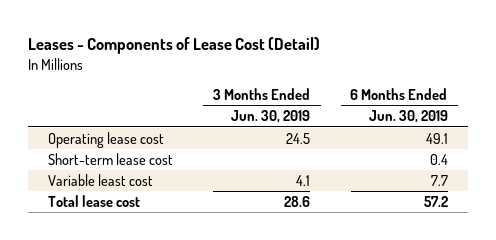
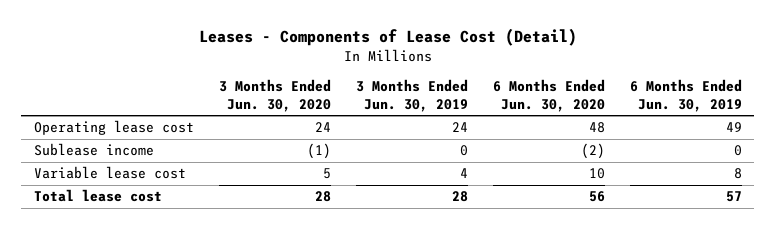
- | 3 Months Ended Jun. 30, 2019 | 6 Months Ended Jun. 30, 2019
+ | 3 Months Ended Jun. 30, 2020 | 3 Months Ended Jun. 30, 2019 | 6 Months Ended Jun. 30, 2020 | 6 Months Ended Jun. 30, 2019
- Operating lease cost | 24.5 | 49.1
- Short-term lease cost | | 0.4
- Variable least cost | 4.1 | 7.7
- Total lease cost | 28.6 | 57.2
+ Operating lease cost | 24 | 24 | 48 | 49
+ Sublease income | (1) | 0 | (2) | 0
+ Variable lease cost | 5 | 4 | 10 | 8
+ Total lease cost | 28 | 28 | 56 | 57

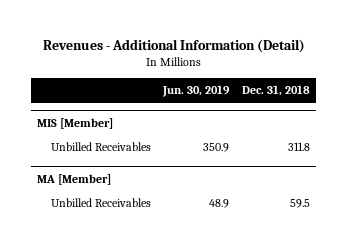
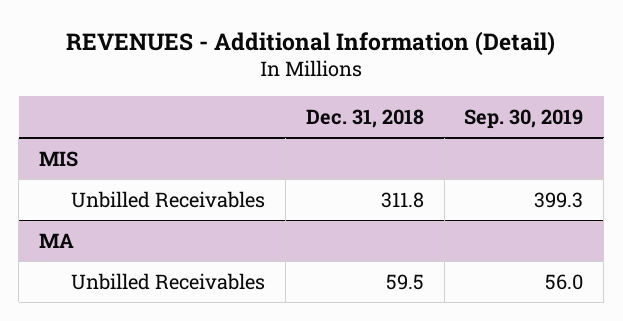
- Revenues - Additional Information (Detail)
+ REVENUES - Additional Information (Detail)
- | Jun. 30, 2019 | Dec. 31, 2018
+ | Dec. 31, 2018 | Sep. 30, 2019
- MIS [Member]
+ MIS
- MA [Member]
+ MA

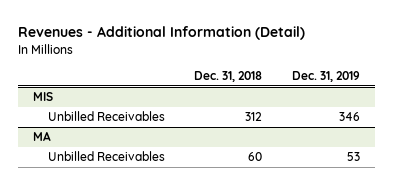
- REVENUES - Additional Information (Detail)
+ Revenues - Additional Information (Detail)
- | Dec. 31, 2018 | Sep. 30, 2019
+ | Dec. 31, 2018 | Dec. 31, 2019
@ MIS
- Unbilled Receivables | 311.8 | 399.3
+ Unbilled Receivables | 312 | 346
@ MA
- Unbilled Receivables | 59.5 | 56.0
+ Unbilled Receivables | 60 | 53

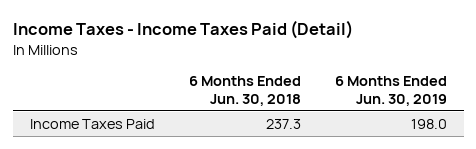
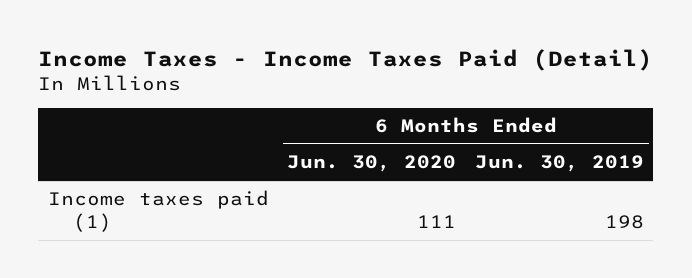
- | 6 Months Ended Jun. 30, 2018 | 6 Months Ended Jun. 30, 2019
+ | 6 Months Ended Jun. 30, 2020 | 6 Months Ended Jun. 30, 2019
- Income Taxes Paid | 237.3 | 198.0
+ Income taxes paid (1) | 111 | 198

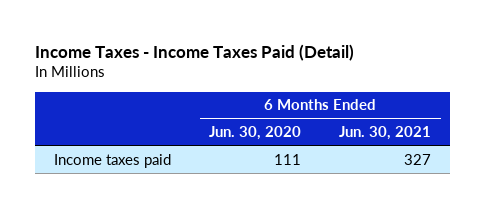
- | 6 Months Ended Jun. 30, 2020 | 6 Months Ended Jun. 30, 2019
+ | 6 Months Ended Jun. 30, 2020 | 6 Months Ended Jun. 30, 2021
- Income taxes paid (1) | 111 | 198
+ Income taxes paid | 111 | 327

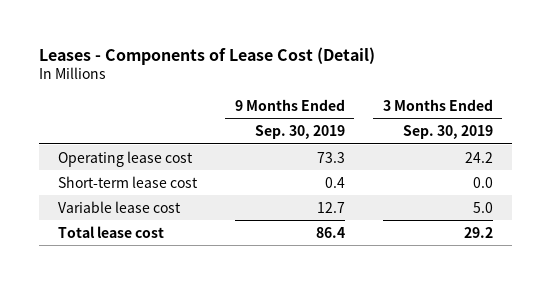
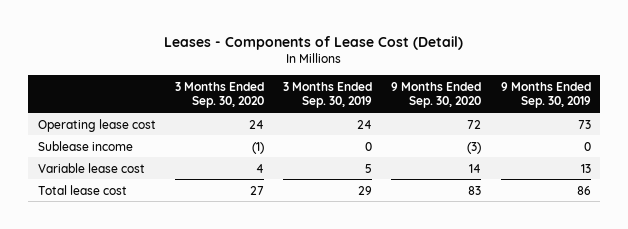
- | 9 Months Ended Sep. 30, 2019 | 3 Months Ended Sep. 30, 2019
+ | 3 Months Ended Sep. 30, 2020 | 3 Months Ended Sep. 30, 2019 | 9 Months Ended Sep. 30, 2020 | 9 Months Ended Sep. 30, 2019
- Operating lease cost | 73.3 | 24.2
- Short-term lease cost | 0.4 | 0.0
- Variable lease cost | 12.7 | 5.0
- Total lease cost | 86.4 | 29.2
+ Operating lease cost | 24 | 24 | 72 | 73
+ Sublease income | (1) | 0 | (3) | 0
+ Variable lease cost | 4 | 5 | 14 | 13
+ Total lease cost | 27 | 29 | 83 | 86

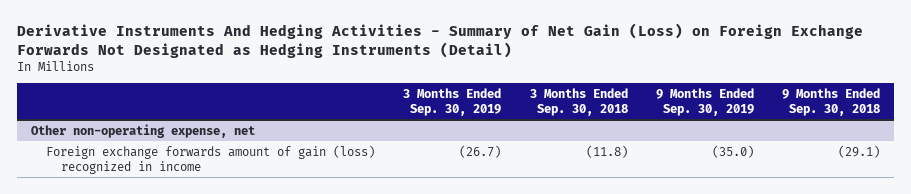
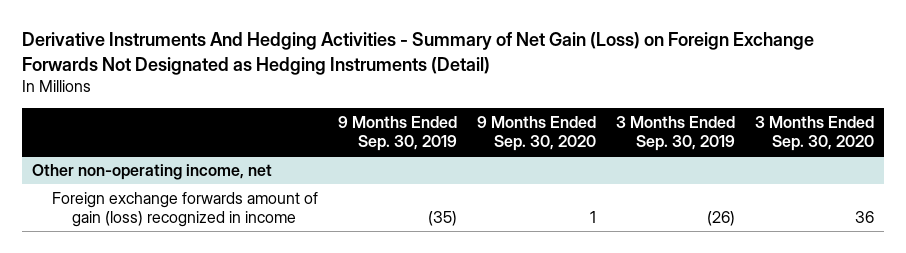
- | 3 Months Ended Sep. 30, 2019 | 3 Months Ended Sep. 30, 2018 | 9 Months Ended Sep. 30, 2019 | 9 Months Ended Sep. 30, 2018
+ | 9 Months Ended Sep. 30, 2019 | 9 Months Ended Sep. 30, 2020 | 3 Months Ended Sep. 30, 2019 | 3 Months Ended Sep. 30, 2020
- Other non-operating expense, net
- Foreign exchange forwards amount of gain (loss) recognized in income | (26.7) | (11.8) | (35.0) | (29.1)
+ Other non-operating income, net
+ Foreign exchange forwards amount of gain (loss) recognized in income | (35) | 1 | (26) | 36

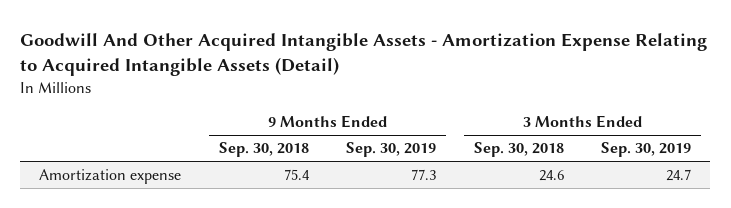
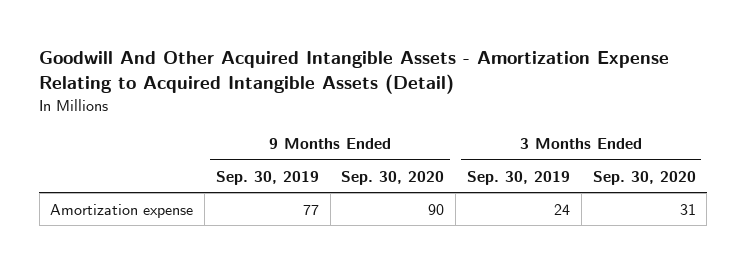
- | 9 Months Ended Sep. 30, 2018 | 9 Months Ended Sep. 30, 2019 | 3 Months Ended Sep. 30, 2018 | 3 Months Ended Sep. 30, 2019
+ | 9 Months Ended Sep. 30, 2019 | 9 Months Ended Sep. 30, 2020 | 3 Months Ended Sep. 30, 2019 | 3 Months Ended Sep. 30, 2020
- Amortization expense | 75.4 | 77.3 | 24.6 | 24.7
+ Amortization expense | 77 | 90 | 24 | 31

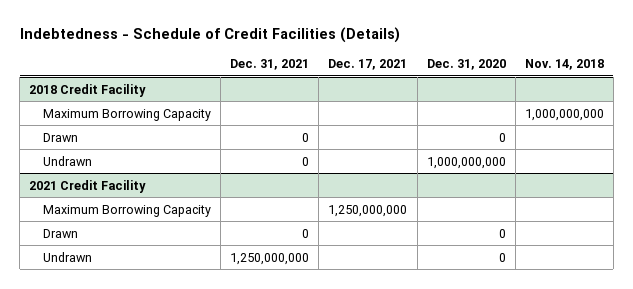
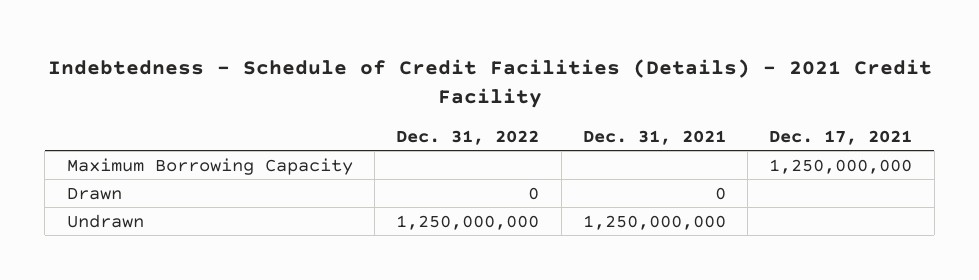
- Indebtedness - Schedule of Credit Facilities (Details)
+ Indebtedness - Schedule of Credit Facilities (Details) - 2021 Credit Facility
- | Dec. 31, 2021 | Dec. 17, 2021 | Dec. 31, 2020 | Nov. 14, 2018
+ | Dec. 31, 2022 | Dec. 31, 2021 | Dec. 17, 2021
- 2018 Credit Facility
- Maximum Borrowing Capacity | | | | 1,000,000,000
- Drawn | 0 | | 0 |
- Undrawn | 0 | | 1,000,000,000 |
- 2021 Credit Facility

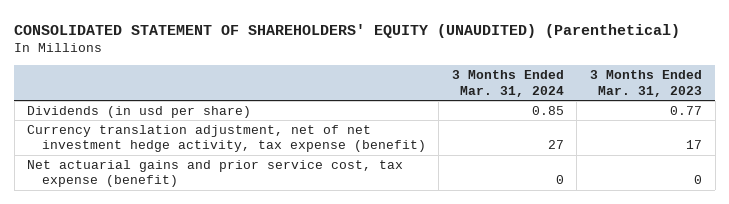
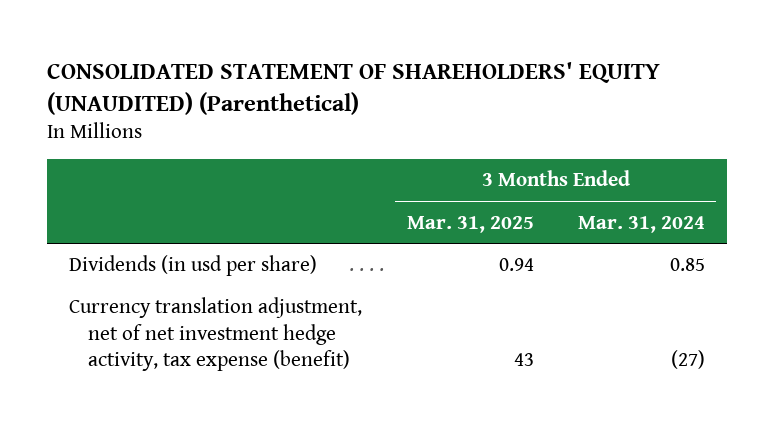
- | 3 Months Ended Mar. 31, 2024 | 3 Months Ended Mar. 31, 2023
+ | 3 Months Ended Mar. 31, 2025 | 3 Months Ended Mar. 31, 2024
- Currency translation adjustment, net of net investment hedge activity, tax expense (benefit) | 27 | 17
- Net actuarial gains and prior service cost, tax expense (benefit) | 0 | 0
+ Currency translation adjustment, net of net investment hedge activity, tax expense (benefit) | 43 | (27)

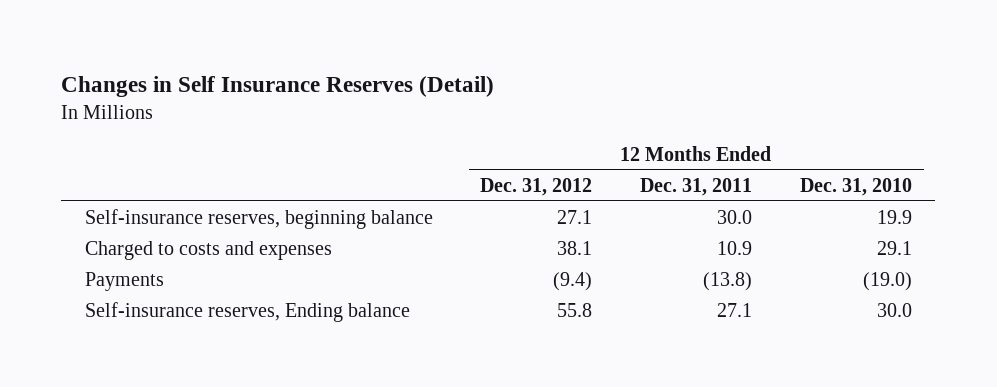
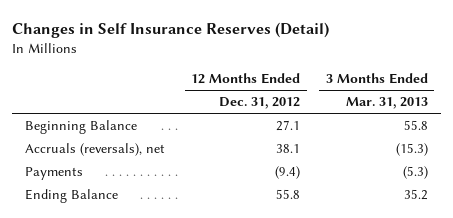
- | 12 Months Ended Dec. 31, 2012 | 12 Months Ended Dec. 31, 2011 | 12 Months Ended Dec. 31, 2010
+ | 12 Months Ended Dec. 31, 2012 | 3 Months Ended Mar. 31, 2013
- Self-insurance reserves, beginning balance | 27.1 | 30.0 | 19.9
- Charged to costs and expenses | 38.1 | 10.9 | 29.1
+ Beginning Balance | 27.1 | 55.8
+ Accruals (reversals), net | 38.1 | (15.3)
- Self-insurance reserves, Ending balance | 55.8 | 27.1 | 30.0
+ Ending Balance | 55.8 | 35.2

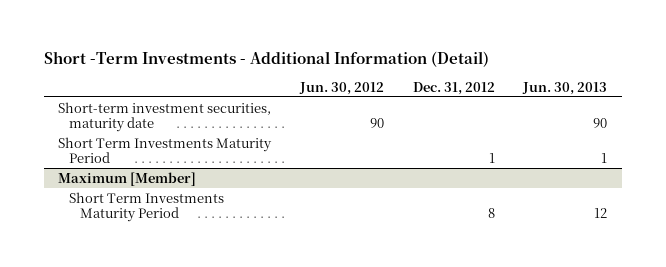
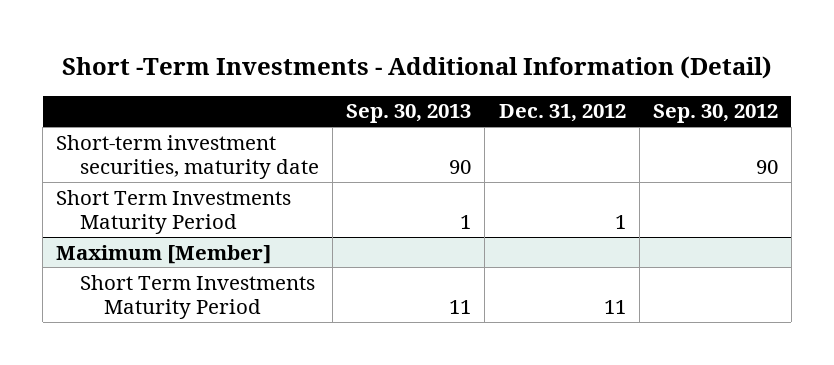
- | Jun. 30, 2012 | Dec. 31, 2012 | Jun. 30, 2013
+ | Sep. 30, 2013 | Dec. 31, 2012 | Sep. 30, 2012
@ Maximum [Member]
- Short Term Investments Maturity Period | | 8 | 12
+ Short Term Investments Maturity Period | 11 | 11 |

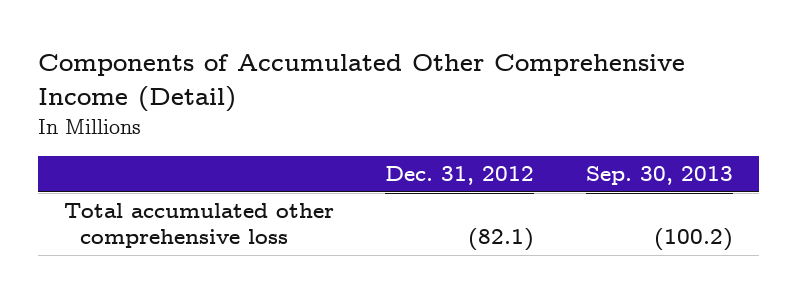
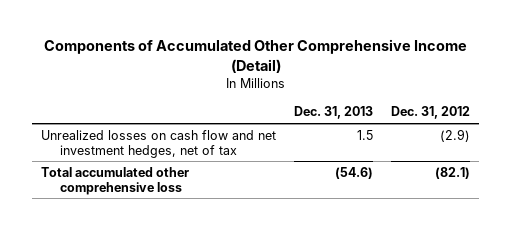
- | Dec. 31, 2012 | Sep. 30, 2013
+ | Dec. 31, 2013 | Dec. 31, 2012
+ Unrealized losses on cash flow and net investment hedges, net of tax | 1.5 | (2.9)

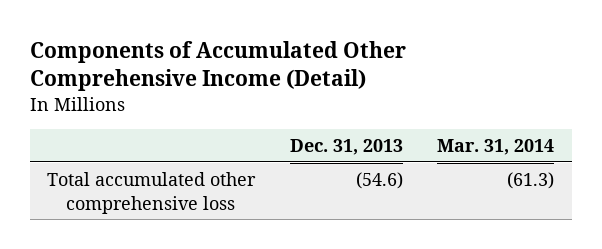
- | Dec. 31, 2013 | Dec. 31, 2012
+ | Dec. 31, 2013 | Mar. 31, 2014
- Unrealized losses on cash flow and net investment hedges, net of tax | 1.5 | (2.9)

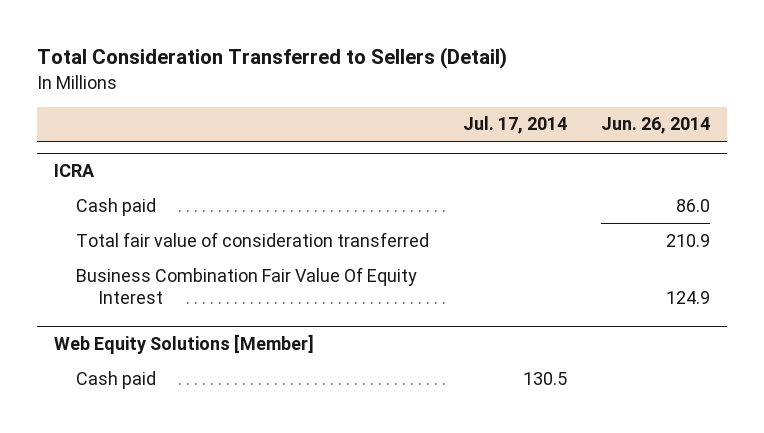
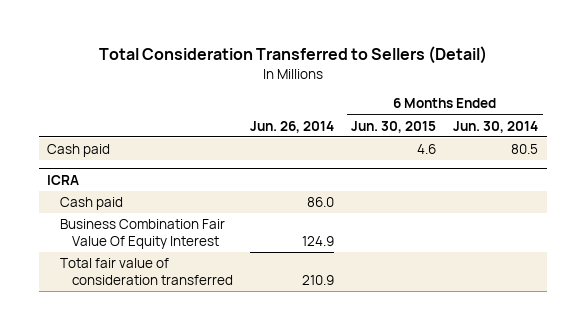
- | Jul. 17, 2014 | Jun. 26, 2014
+ | Jun. 26, 2014 | 6 Months Ended Jun. 30, 2015 | 6 Months Ended Jun. 30, 2014
+ Cash paid | | 4.6 | 80.5
- Web Equity Solutions [Member]
- Cash paid | 130.5 |
@ ICRA
moved down: Total fair value of consideration transferred | 210.9 | |

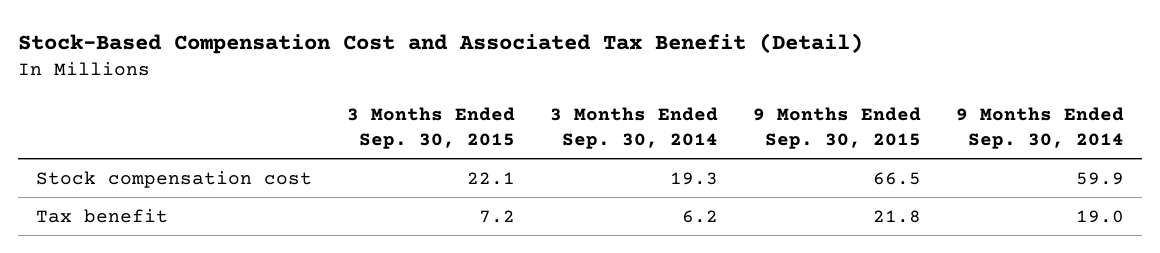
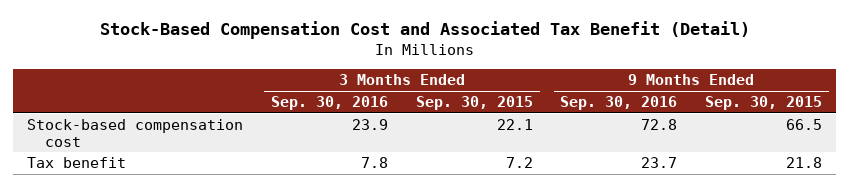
- | 3 Months Ended Sep. 30, 2015 | 3 Months Ended Sep. 30, 2014 | 9 Months Ended Sep. 30, 2015 | 9 Months Ended Sep. 30, 2014
+ | 3 Months Ended Sep. 30, 2016 | 3 Months Ended Sep. 30, 2015 | 9 Months Ended Sep. 30, 2016 | 9 Months Ended Sep. 30, 2015
- Stock compensation cost | 22.1 | 19.3 | 66.5 | 59.9
+ Stock-based compensation cost | 23.9 | 22.1 | 72.8 | 66.5

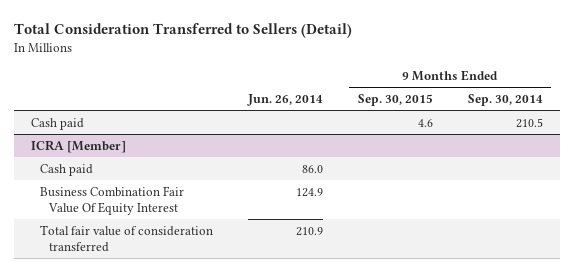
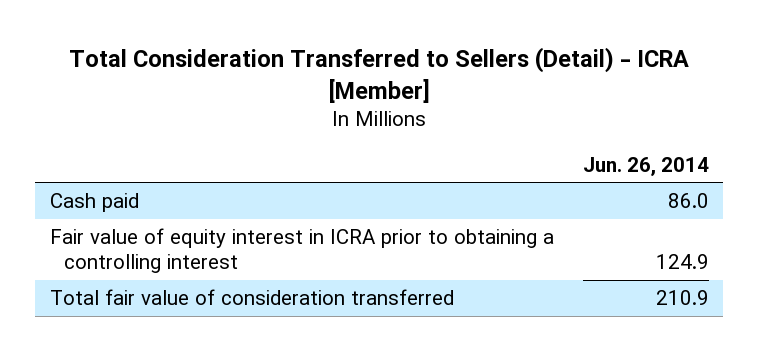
- Total Consideration Transferred to Sellers (Detail)
+ Total Consideration Transferred to Sellers (Detail) - ICRA [Member]
- | Jun. 26, 2014 | 9 Months Ended Sep. 30, 2015 | 9 Months Ended Sep. 30, 2014
+ | Jun. 26, 2014
- Cash paid | | 4.6 | 210.5
- ICRA [Member]
- Business Combination Fair Value Of Equity Interest | 124.9 | |
+ Fair value of equity interest in ICRA prior to obtaining a controlling interest | 124.9

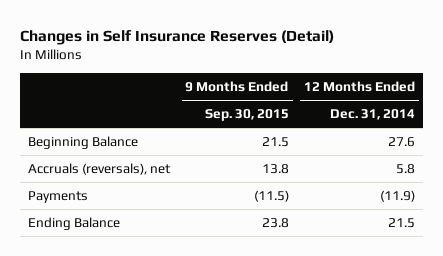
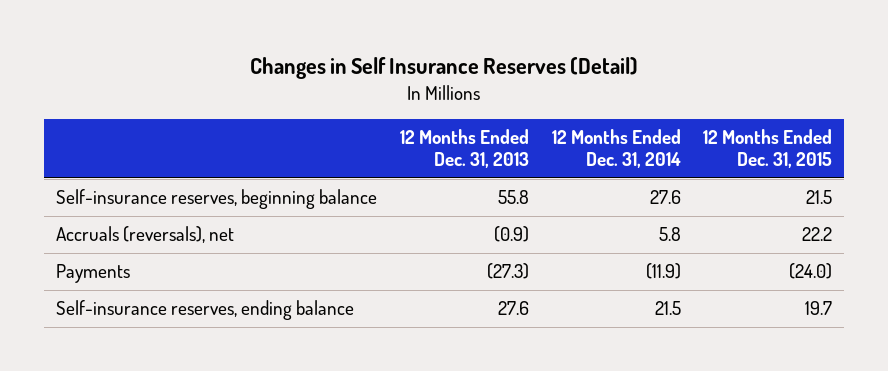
- | 9 Months Ended Sep. 30, 2015 | 12 Months Ended Dec. 31, 2014
+ | 12 Months Ended Dec. 31, 2013 | 12 Months Ended Dec. 31, 2014 | 12 Months Ended Dec. 31, 2015
- Beginning Balance | 21.5 | 27.6
+ Self-insurance reserves, beginning balance | 55.8 | 27.6 | 21.5
- Ending Balance | 23.8 | 21.5
+ Self-insurance reserves, ending balance | 27.6 | 21.5 | 19.7

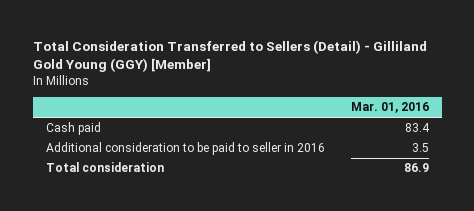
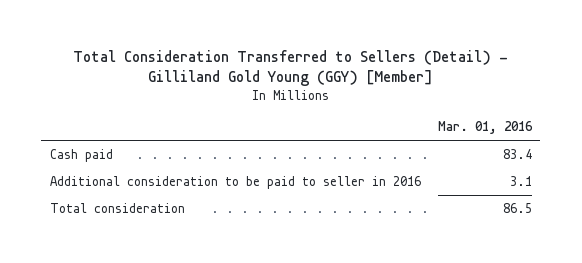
- Additional consideration to be paid to seller in 2016 | 3.5
- Total consideration | 86.9
+ Additional consideration to be paid to seller in 2016 | 3.1
+ Total consideration | 86.5

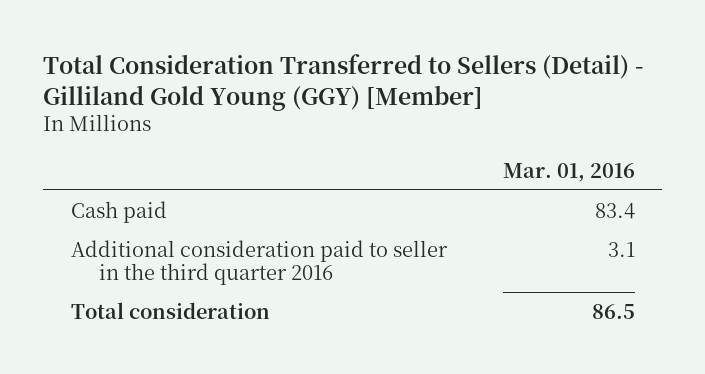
- Additional consideration to be paid to seller in 2016 | 3.1
+ Additional consideration paid to seller in the third quarter 2016 | 3.1

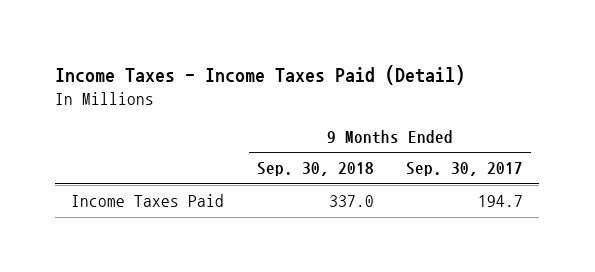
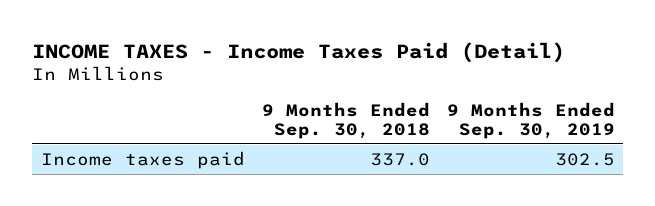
- Income Taxes - Income Taxes Paid (Detail)
+ INCOME TAXES - Income Taxes Paid (Detail)
- | 9 Months Ended Sep. 30, 2018 | 9 Months Ended Sep. 30, 2017
+ | 9 Months Ended Sep. 30, 2018 | 9 Months Ended Sep. 30, 2019
- Income Taxes Paid | 337.0 | 194.7
+ Income taxes paid | 337.0 | 302.5

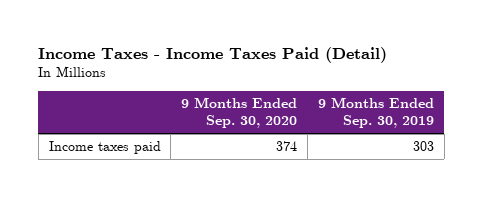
- INCOME TAXES - Income Taxes Paid (Detail)
+ Income Taxes - Income Taxes Paid (Detail)
- | 9 Months Ended Sep. 30, 2018 | 9 Months Ended Sep. 30, 2019
+ | 9 Months Ended Sep. 30, 2020 | 9 Months Ended Sep. 30, 2019
- Income taxes paid | 337.0 | 302.5
+ Income taxes paid | 374 | 303

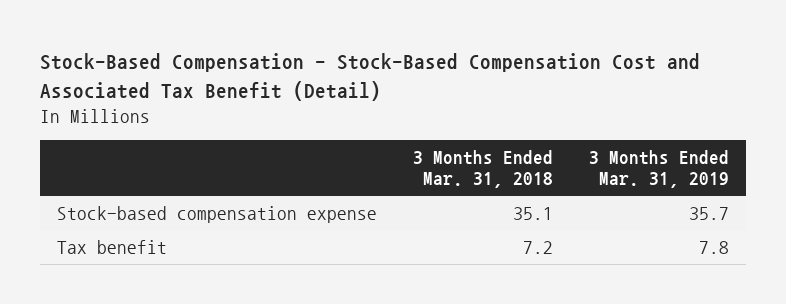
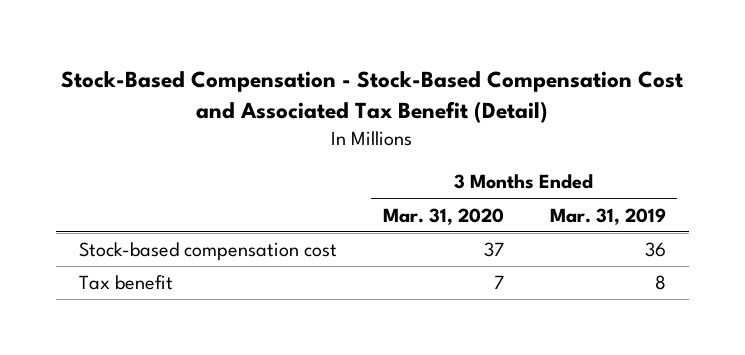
- | 3 Months Ended Mar. 31, 2018 | 3 Months Ended Mar. 31, 2019
+ | 3 Months Ended Mar. 31, 2020 | 3 Months Ended Mar. 31, 2019
- Stock-based compensation expense | 35.1 | 35.7
- Tax benefit | 7.2 | 7.8
+ Stock-based compensation cost | 37 | 36
+ Tax benefit | 7 | 8

